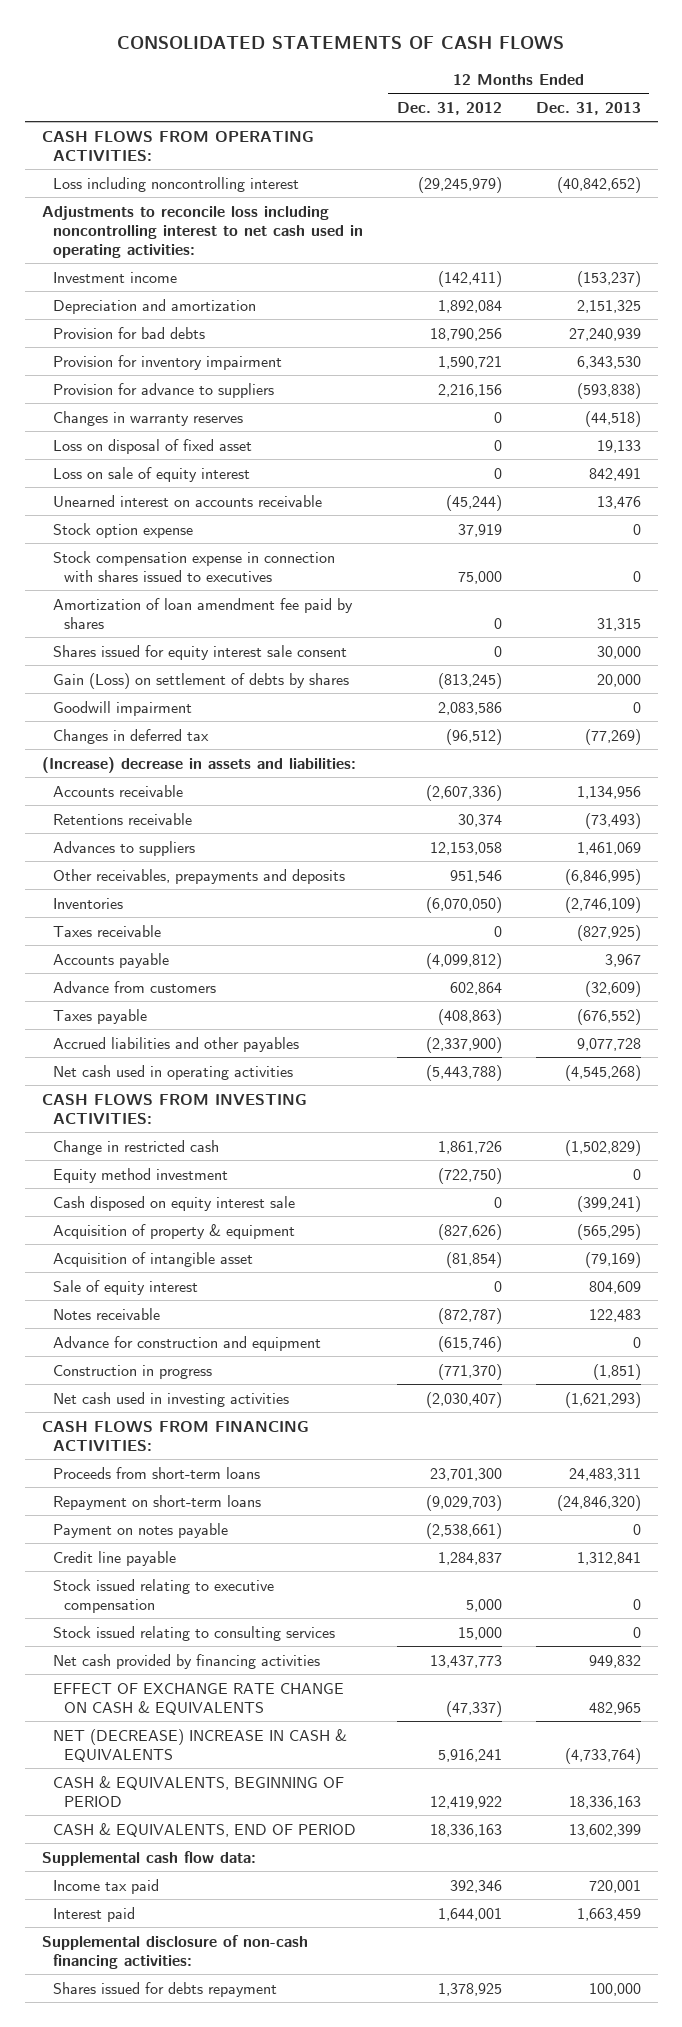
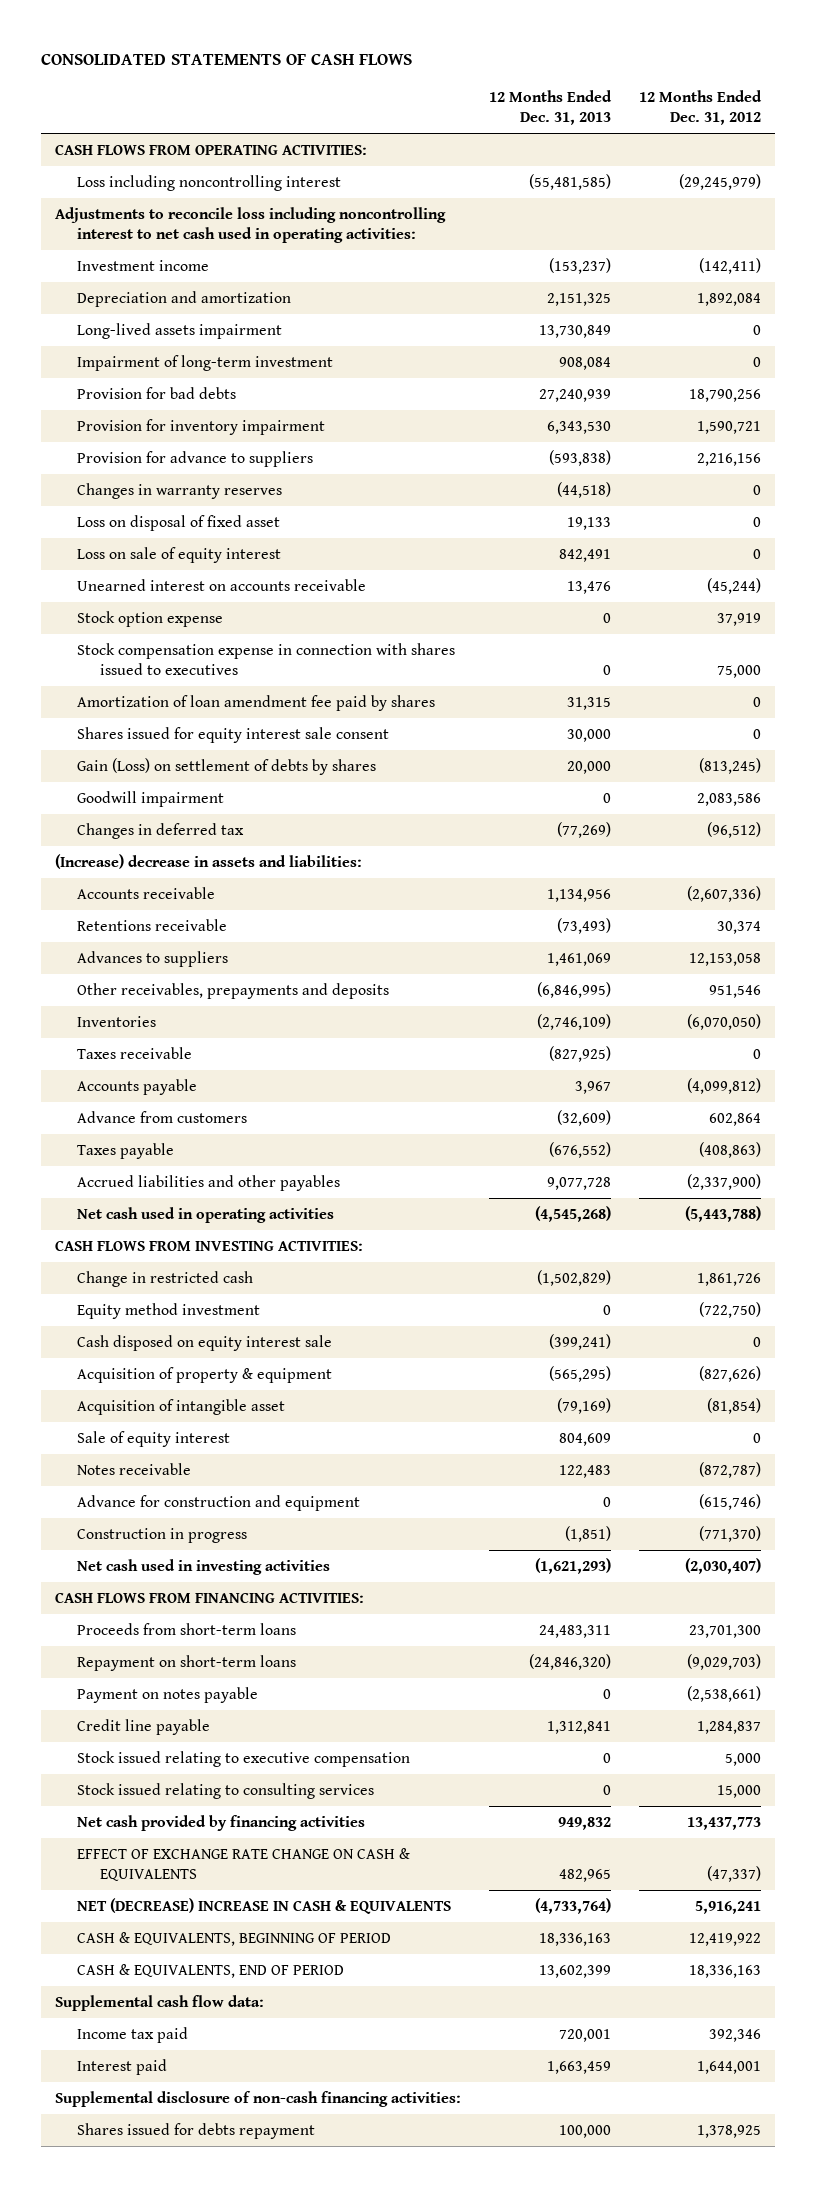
- | 12 Months Ended Dec. 31, 2012 | 12 Months Ended Dec. 31, 2013
+ | 12 Months Ended Dec. 31, 2013 | 12 Months Ended Dec. 31, 2012
- Loss including noncontrolling interest | (29,245,979) | (40,842,652)
+ Loss including noncontrolling interest | (55,481,585) | (29,245,979)
+ Long-lived assets impairment | 13,730,849 | 0
+ Impairment of long-term investment | 908,084 | 0

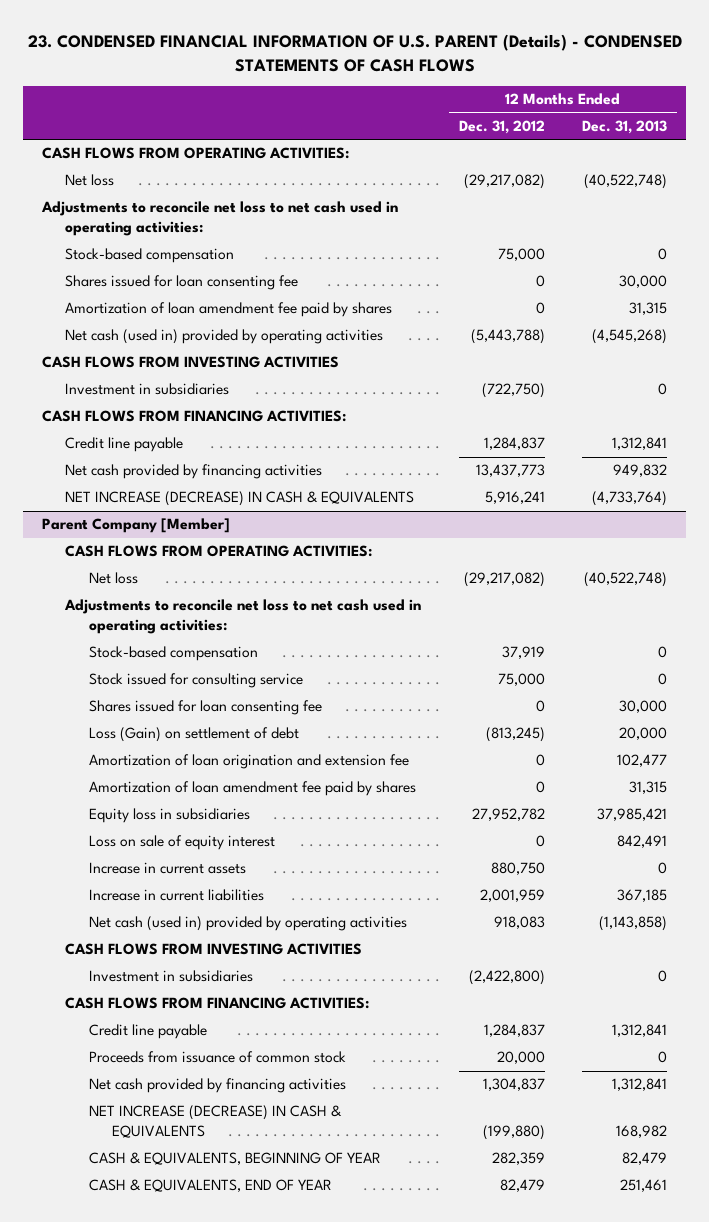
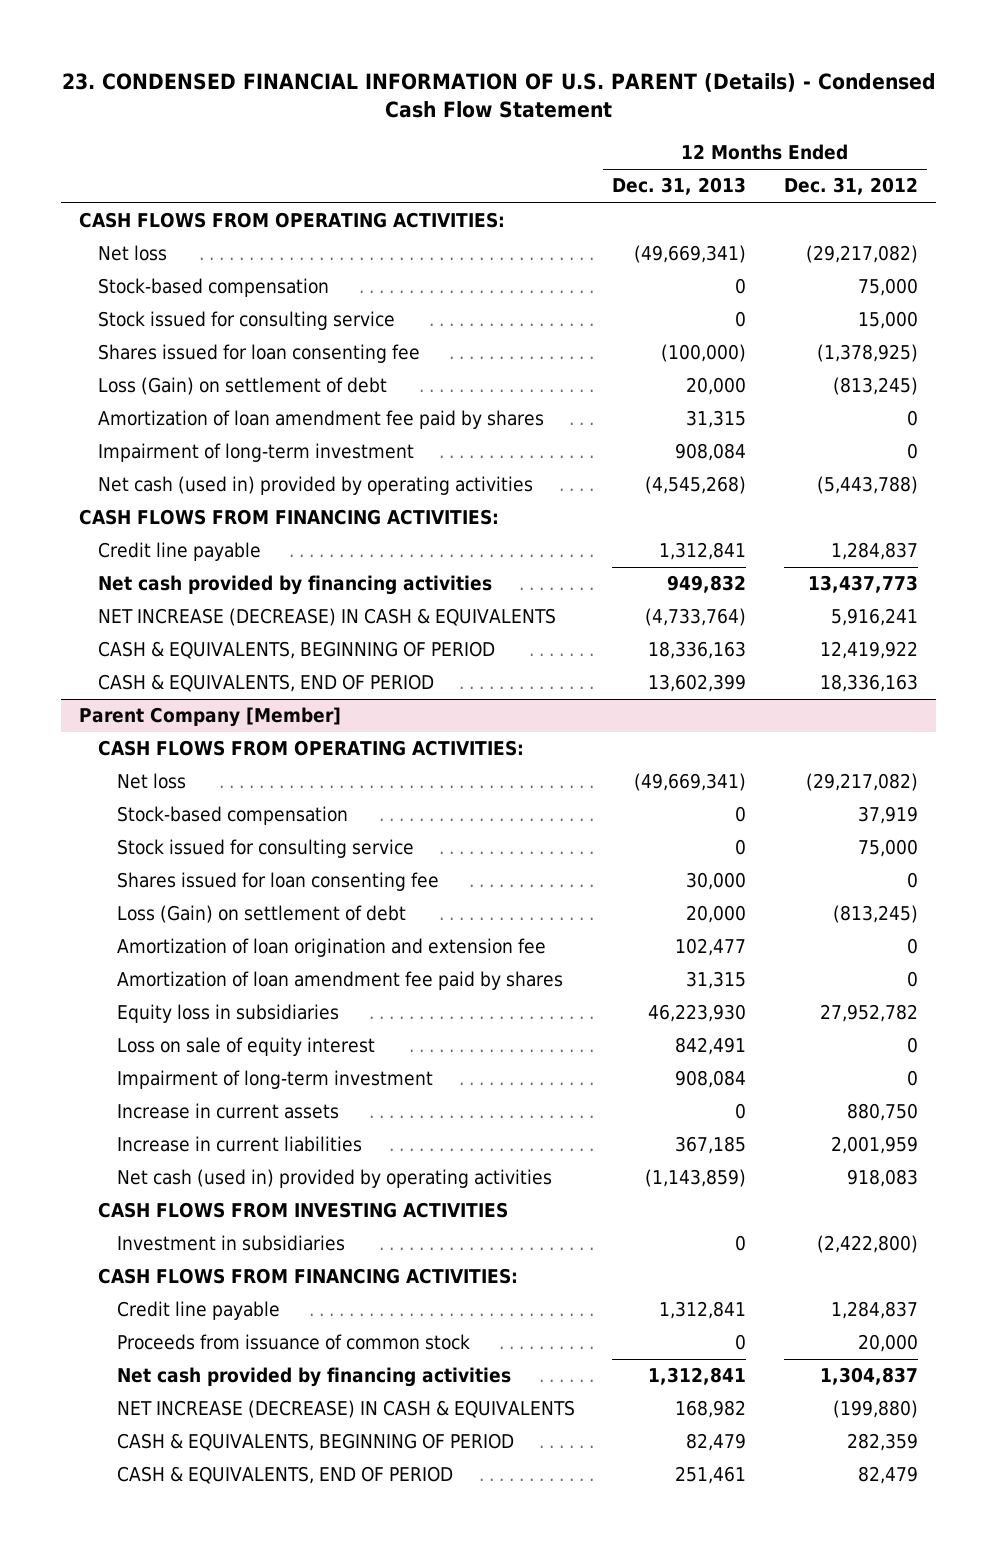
- 23. CONDENSED FINANCIAL INFORMATION OF U.S. PARENT (Details) - CONDENSED STATEMENTS OF CASH FLOWS
+ 23. CONDENSED FINANCIAL INFORMATION OF U.S. PARENT (Details) - Condensed Cash Flow Statement
- | 12 Months Ended Dec. 31, 2012 | 12 Months Ended Dec. 31, 2013
+ | 12 Months Ended Dec. 31, 2013 | 12 Months Ended Dec. 31, 2012
- Net loss | (29,217,082) | (40,522,748)
- Adjustments to reconcile net loss to net cash used in operating activities:
+ Net loss | (49,669,341) | (29,217,082)
- Shares issued for loan consenting fee | 0 | 30,000
+ Stock issued for consulting service | 0 | 15,000
+ Shares issued for loan consenting fee | (100,000) | (1,378,925)
+ Loss (Gain) on settlement of debt | 20,000 | (813,245)
+ Impairment of long-term investment | 908,084 | 0
- CASH FLOWS FROM INVESTING ACTIVITIES
- Investment in subsidiaries | (722,750) | 0
+ CASH & EQUIVALENTS, BEGINNING OF PERIOD | 18,336,163 | 12,419,922
+ CASH & EQUIVALENTS, END OF PERIOD | 13,602,399 | 18,336,163
@ Parent Company [Member]
- Net loss | (29,217,082) | (40,522,748)
- Adjustments to reconcile net loss to net cash used in operating activities:
+ Net loss | (49,669,341) | (29,217,082)
- Equity loss in subsidiaries | 27,952,782 | 37,985,421
+ Equity loss in subsidiaries | 46,223,930 | 27,952,782
+ Impairment of long-term investment | 908,084 | 0
- Net cash (used in) provided by operating activities | 918,083 | (1,143,858)
+ Net cash (used in) provided by operating activities | (1,143,859) | 918,083
- CASH & EQUIVALENTS, BEGINNING OF YEAR | 282,359 | 82,479
- CASH & EQUIVALENTS, END OF YEAR | 82,479 | 251,461
+ CASH & EQUIVALENTS, BEGINNING OF PERIOD | 82,479 | 282,359
+ CASH & EQUIVALENTS, END OF PERIOD | 251,461 | 82,479

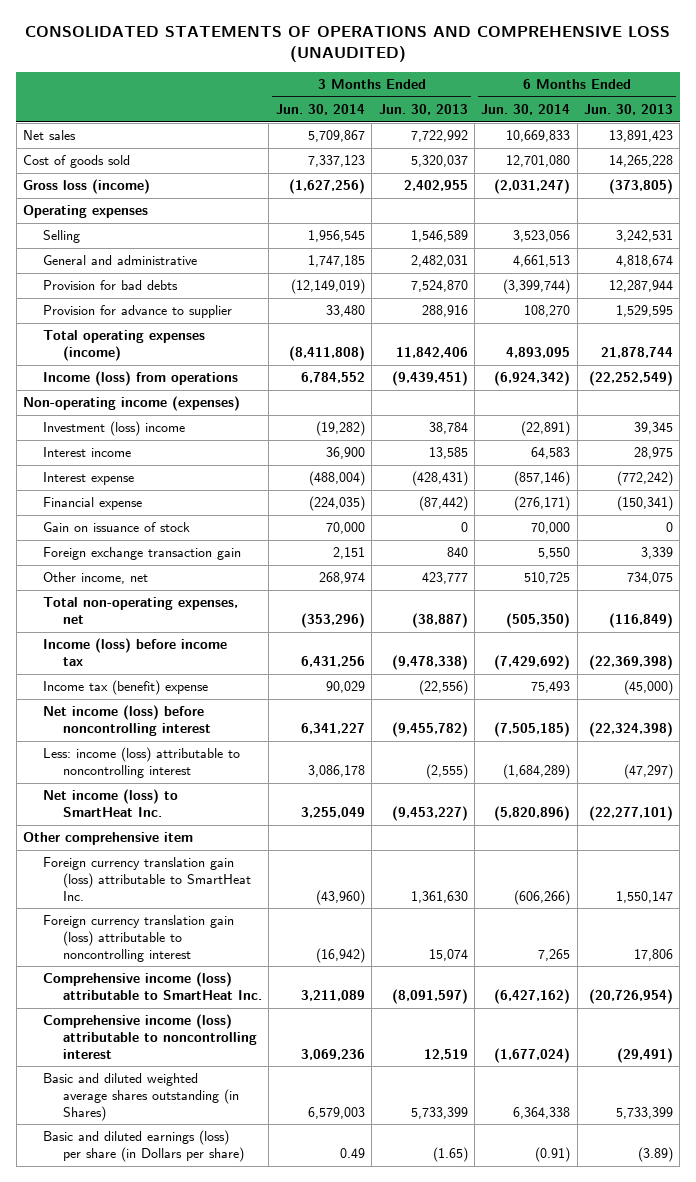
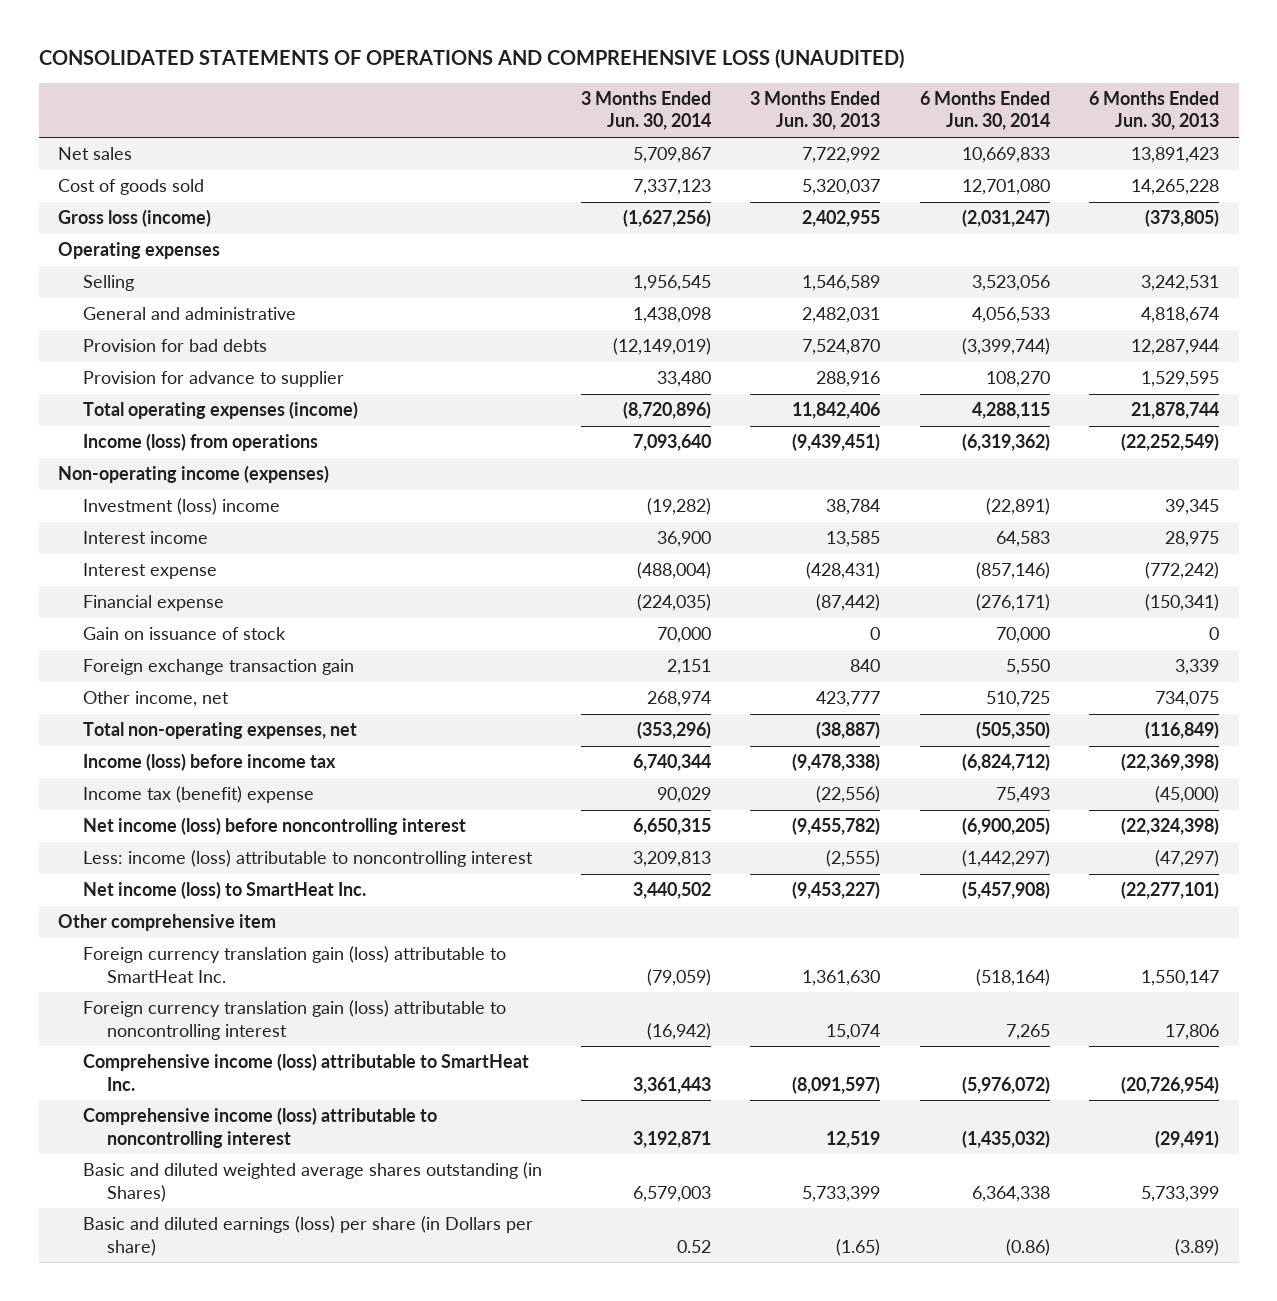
- General and administrative | 1,747,185 | 2,482,031 | 4,661,513 | 4,818,674
+ General and administrative | 1,438,098 | 2,482,031 | 4,056,533 | 4,818,674
- Total operating expenses (income) | (8,411,808) | 11,842,406 | 4,893,095 | 21,878,744
- Income (loss) from operations | 6,784,552 | (9,439,451) | (6,924,342) | (22,252,549)
+ Total operating expenses (income) | (8,720,896) | 11,842,406 | 4,288,115 | 21,878,744
+ Income (loss) from operations | 7,093,640 | (9,439,451) | (6,319,362) | (22,252,549)
- Income (loss) before income tax | 6,431,256 | (9,478,338) | (7,429,692) | (22,369,398)
+ Income (loss) before income tax | 6,740,344 | (9,478,338) | (6,824,712) | (22,369,398)
- Net income (loss) before noncontrolling interest | 6,341,227 | (9,455,782) | (7,505,185) | (22,324,398)
- Less: income (loss) attributable to noncontrolling interest | 3,086,178 | (2,555) | (1,684,289) | (47,297)
- Net income (loss) to SmartHeat Inc. | 3,255,049 | (9,453,227) | (5,820,896) | (22,277,101)
+ Net income (loss) before noncontrolling interest | 6,650,315 | (9,455,782) | (6,900,205) | (22,324,398)
+ Less: income (loss) attributable to noncontrolling interest | 3,209,813 | (2,555) | (1,442,297) | (47,297)
+ Net income (loss) to SmartHeat Inc. | 3,440,502 | (9,453,227) | (5,457,908) | (22,277,101)
- Foreign currency translation gain (loss) attributable to SmartHeat Inc. | (43,960) | 1,361,630 | (606,266) | 1,550,147
+ Foreign currency translation gain (loss) attributable to SmartHeat Inc. | (79,059) | 1,361,630 | (518,164) | 1,550,147
- Comprehensive income (loss) attributable to SmartHeat Inc. | 3,211,089 | (8,091,597) | (6,427,162) | (20,726,954)
- Comprehensive income (loss) attributable to noncontrolling interest | 3,069,236 | 12,519 | (1,677,024) | (29,491)
+ Comprehensive income (loss) attributable to SmartHeat Inc. | 3,361,443 | (8,091,597) | (5,976,072) | (20,726,954)
+ Comprehensive income (loss) attributable to noncontrolling interest | 3,192,871 | 12,519 | (1,435,032) | (29,491)
- Basic and diluted earnings (loss) per share (in Dollars per share) | 0.49 | (1.65) | (0.91) | (3.89)
+ Basic and diluted earnings (loss) per share (in Dollars per share) | 0.52 | (1.65) | (0.86) | (3.89)

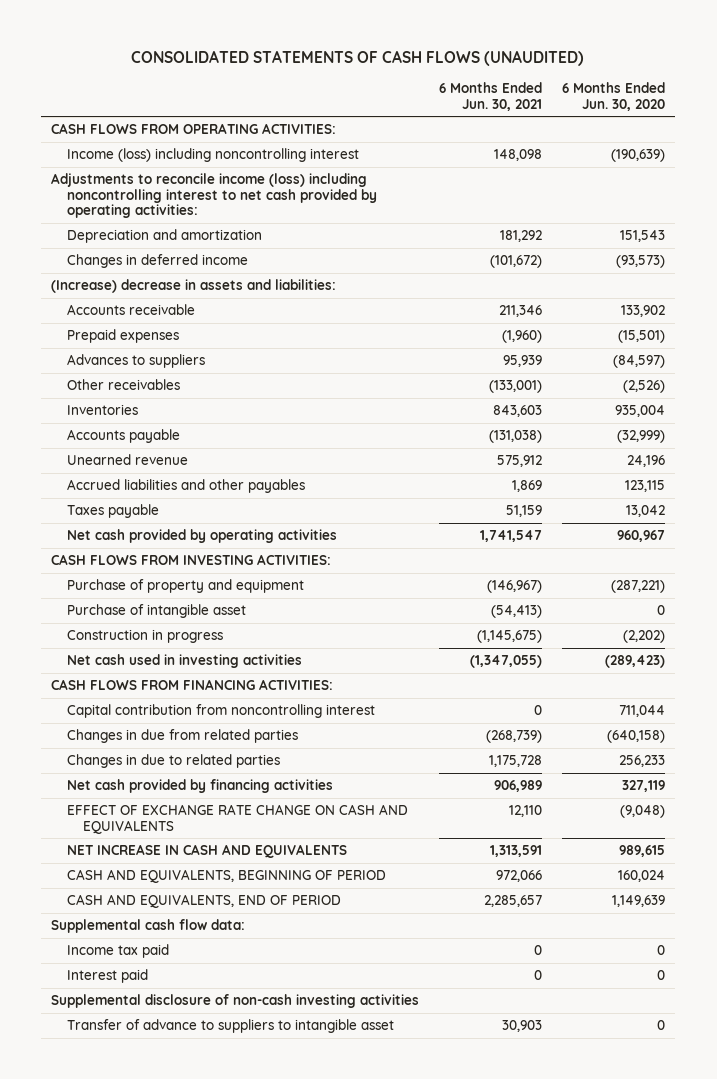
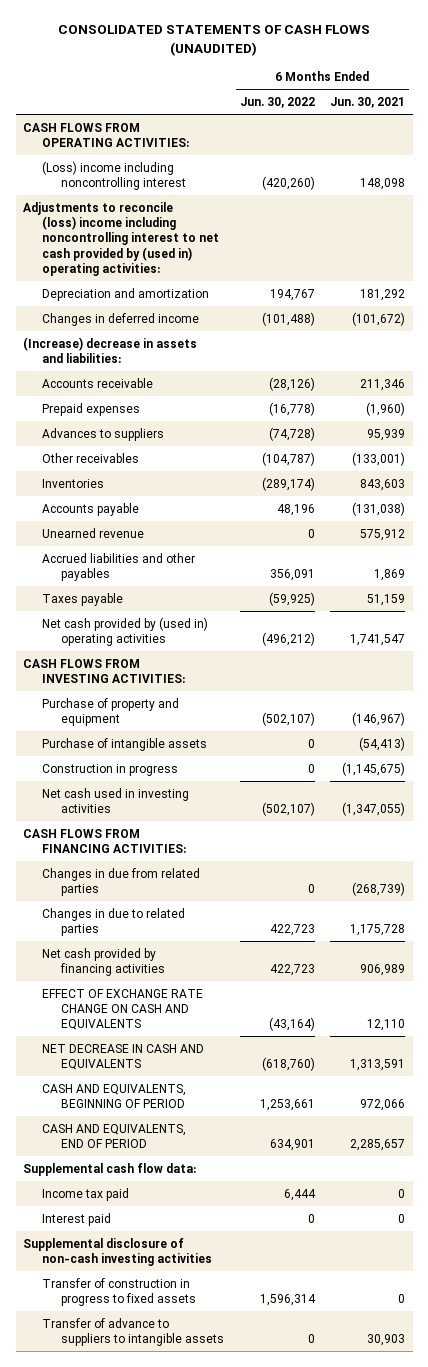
- | 6 Months Ended Jun. 30, 2021 | 6 Months Ended Jun. 30, 2020
+ | 6 Months Ended Jun. 30, 2022 | 6 Months Ended Jun. 30, 2021
- Income (loss) including noncontrolling interest | 148,098 | (190,639)
- Adjustments to reconcile income (loss) including noncontrolling interest to net cash provided by operating activities:
+ (Loss) income including noncontrolling interest | (420,260) | 148,098
+ Adjustments to reconcile (loss) income including noncontrolling interest to net cash provided by (used in) operating activities:
- Net cash provided by operating activities | 1,741,547 | 960,967
+ Net cash provided by (used in) operating activities | (496,212) | 1,741,547
- Purchase of intangible asset | (54,413) | 0
+ Purchase of intangible assets | 0 | (54,413)
- Capital contribution from noncontrolling interest | 0 | 711,044
- NET INCREASE IN CASH AND EQUIVALENTS | 1,313,591 | 989,615
+ NET DECREASE IN CASH AND EQUIVALENTS | (618,760) | 1,313,591
- Transfer of advance to suppliers to intangible asset | 30,903 | 0
+ Transfer of construction in progress to fixed assets | 1,596,314 | 0
+ Transfer of advance to suppliers to intangible assets | 0 | 30,903

